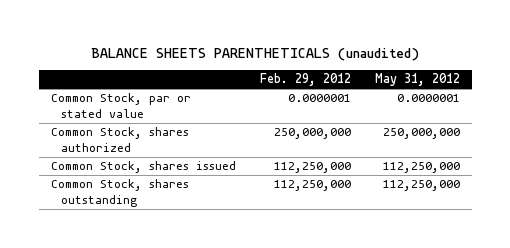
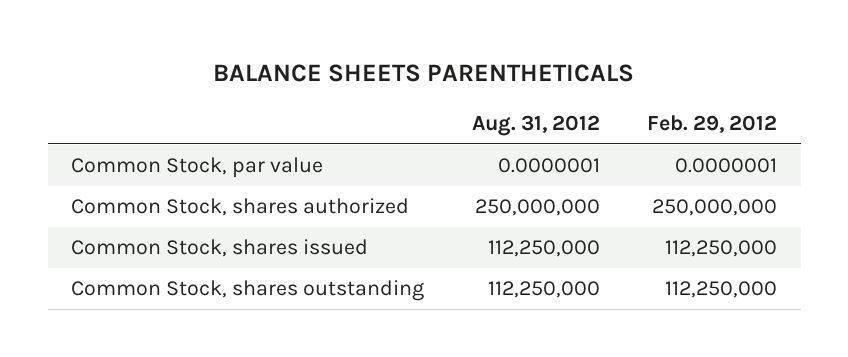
- BALANCE SHEETS PARENTHETICALS (unaudited)
+ BALANCE SHEETS PARENTHETICALS
- | Feb. 29, 2012 | May 31, 2012
+ | Aug. 31, 2012 | Feb. 29, 2012
- Common Stock, par or stated value | 0.0000001 | 0.0000001
+ Common Stock, par value | 0.0000001 | 0.0000001

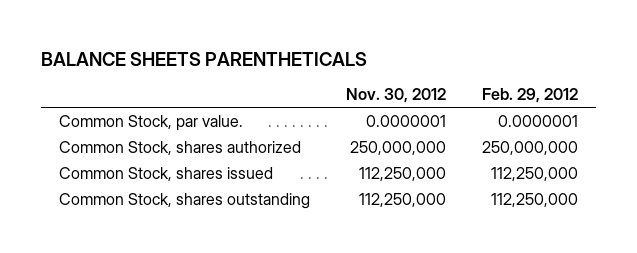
- | Aug. 31, 2012 | Feb. 29, 2012
+ | Nov. 30, 2012 | Feb. 29, 2012
- Common Stock, par value | 0.0000001 | 0.0000001
+ Common Stock, par value. | 0.0000001 | 0.0000001

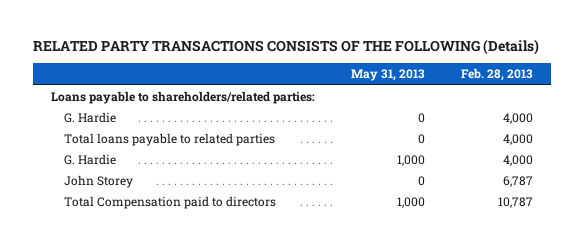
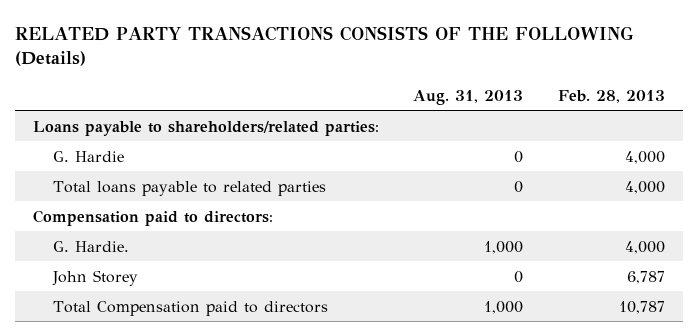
- | May 31, 2013 | Feb. 28, 2013
+ | Aug. 31, 2013 | Feb. 28, 2013
- G. Hardie | 1,000 | 4,000
+ Compensation paid to directors:
+ G. Hardie. | 1,000 | 4,000

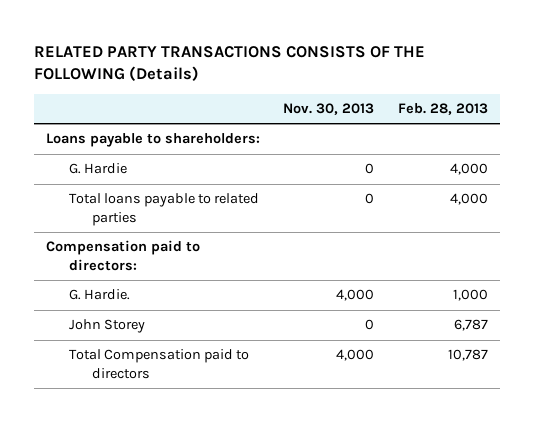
- | Aug. 31, 2013 | Feb. 28, 2013
+ | Nov. 30, 2013 | Feb. 28, 2013
- Loans payable to shareholders/related parties:
+ Loans payable to shareholders:
- G. Hardie. | 1,000 | 4,000
+ G. Hardie. | 4,000 | 1,000

